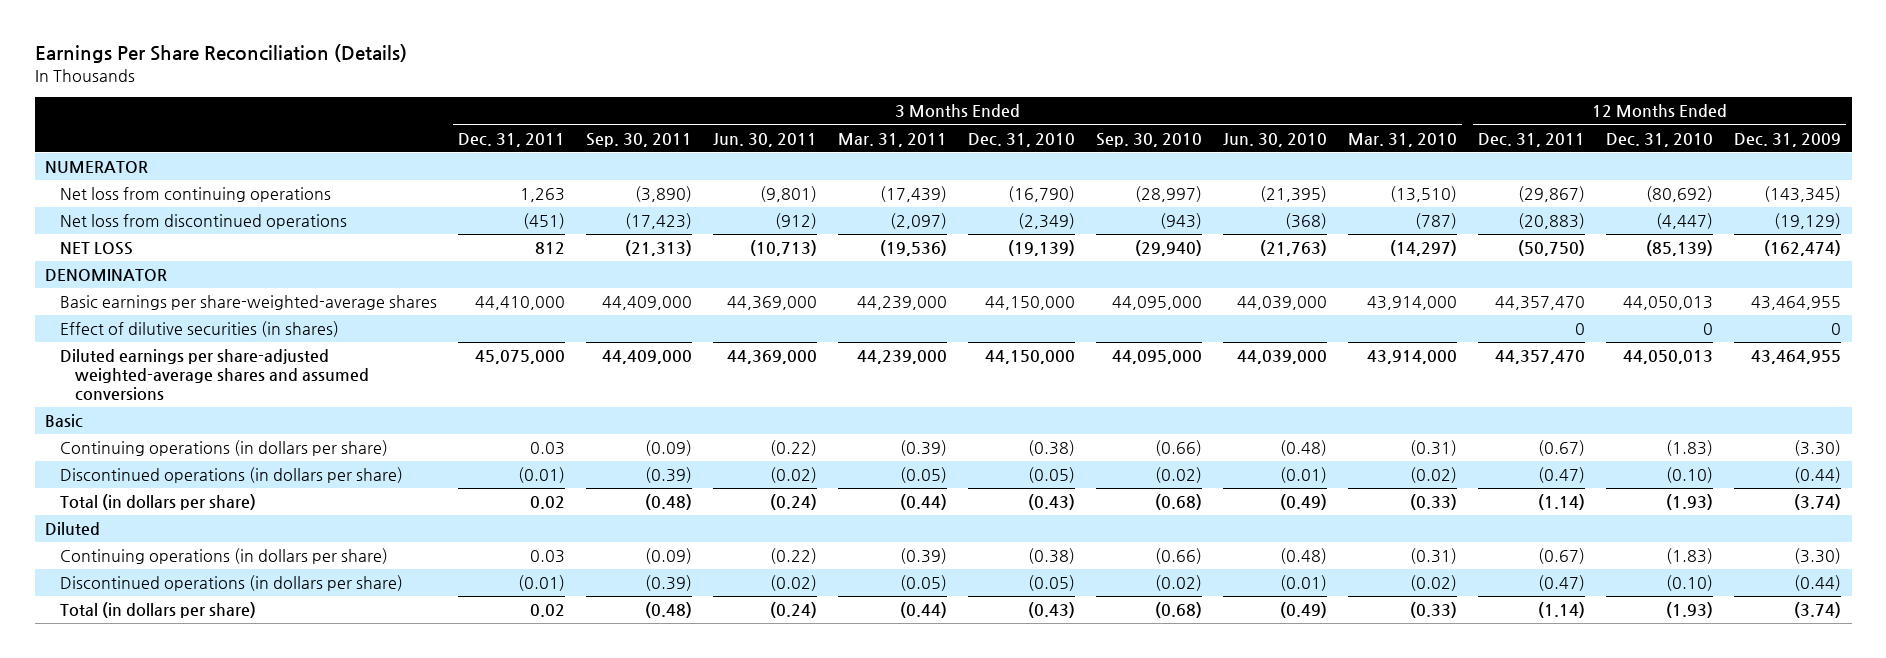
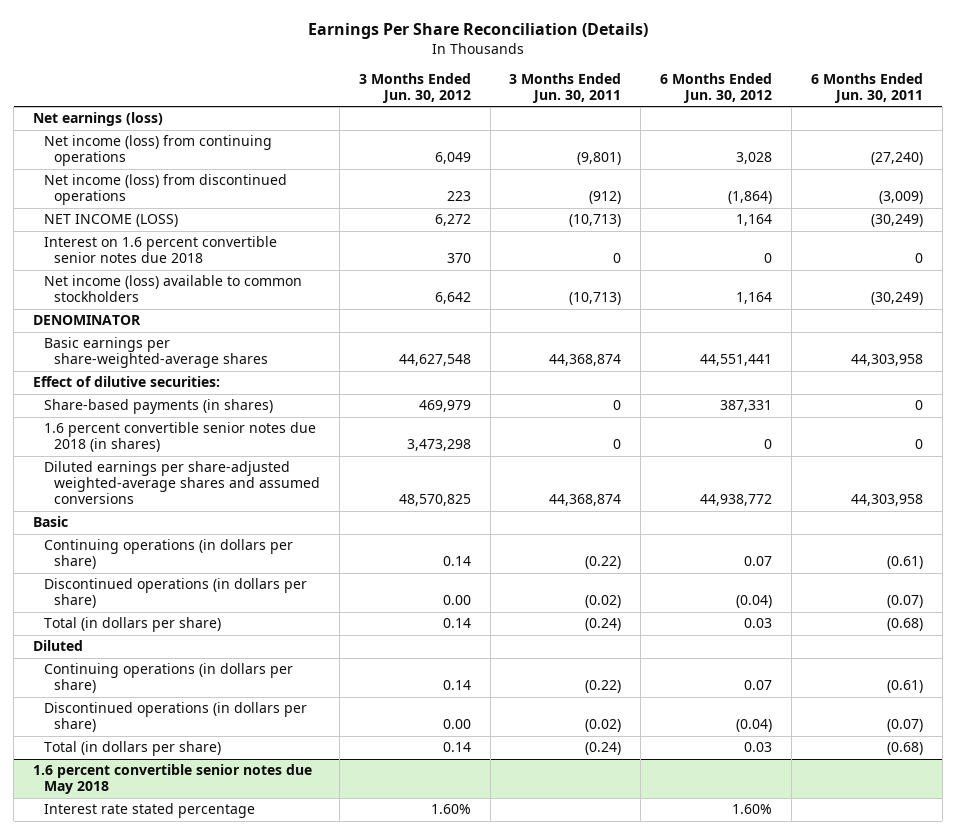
- | 3 Months Ended Dec. 31, 2011 | 3 Months Ended Sep. 30, 2011 | 3 Months Ended Jun. 30, 2011 | 3 Months Ended Mar. 31, 2011 | 3 Months Ended Dec. 31, 2010 | 3 Months Ended Sep. 30, 2010 | 3 Months Ended Jun. 30, 2010 | 3 Months Ended Mar. 31, 2010 | 12 Months Ended Dec. 31, 2011 | 12 Months Ended Dec. 31, 2010 | 12 Months Ended Dec. 31, 2009
+ | 3 Months Ended Jun. 30, 2012 | 3 Months Ended Jun. 30, 2011 | 6 Months Ended Jun. 30, 2012 | 6 Months Ended Jun. 30, 2011
- NUMERATOR
- Net loss from continuing operations | 1,263 | (3,890) | (9,801) | (17,439) | (16,790) | (28,997) | (21,395) | (13,510) | (29,867) | (80,692) | (143,345)
- Net loss from discontinued operations | (451) | (17,423) | (912) | (2,097) | (2,349) | (943) | (368) | (787) | (20,883) | (4,447) | (19,129)
- NET LOSS | 812 | (21,313) | (10,713) | (19,536) | (19,139) | (29,940) | (21,763) | (14,297) | (50,750) | (85,139) | (162,474)
+ Net earnings (loss)
+ Net income (loss) from continuing operations | 6,049 | (9,801) | 3,028 | (27,240)
+ Net income (loss) from discontinued operations | 223 | (912) | (1,864) | (3,009)
+ NET INCOME (LOSS) | 6,272 | (10,713) | 1,164 | (30,249)
+ Interest on 1.6 percent convertible senior notes due 2018 | 370 | 0 | 0 | 0
+ Net income (loss) available to common stockholders | 6,642 | (10,713) | 1,164 | (30,249)
- Basic earnings per share-weighted-average shares | 44,410,000 | 44,409,000 | 44,369,000 | 44,239,000 | 44,150,000 | 44,095,000 | 44,039,000 | 43,914,000 | 44,357,470 | 44,050,013 | 43,464,955
- Effect of dilutive securities (in shares) | | | | | | | | | 0 | 0 | 0
- Diluted earnings per share-adjusted weighted-average shares and assumed conversions | 45,075,000 | 44,409,000 | 44,369,000 | 44,239,000 | 44,150,000 | 44,095,000 | 44,039,000 | 43,914,000 | 44,357,470 | 44,050,013 | 43,464,955
+ Basic earnings per share-weighted-average shares | 44,627,548 | 44,368,874 | 44,551,441 | 44,303,958
+ Effect of dilutive securities:
+ Share-based payments (in shares) | 469,979 | 0 | 387,331 | 0
+ 1.6 percent convertible senior notes due 2018 (in shares) | 3,473,298 | 0 | 0 | 0
+ Diluted earnings per share-adjusted weighted-average shares and assumed conversions | 48,570,825 | 44,368,874 | 44,938,772 | 44,303,958
+ 1.6 percent convertible senior notes due May 2018
+ Interest rate stated percentage | 1.60% | | 1.60% |

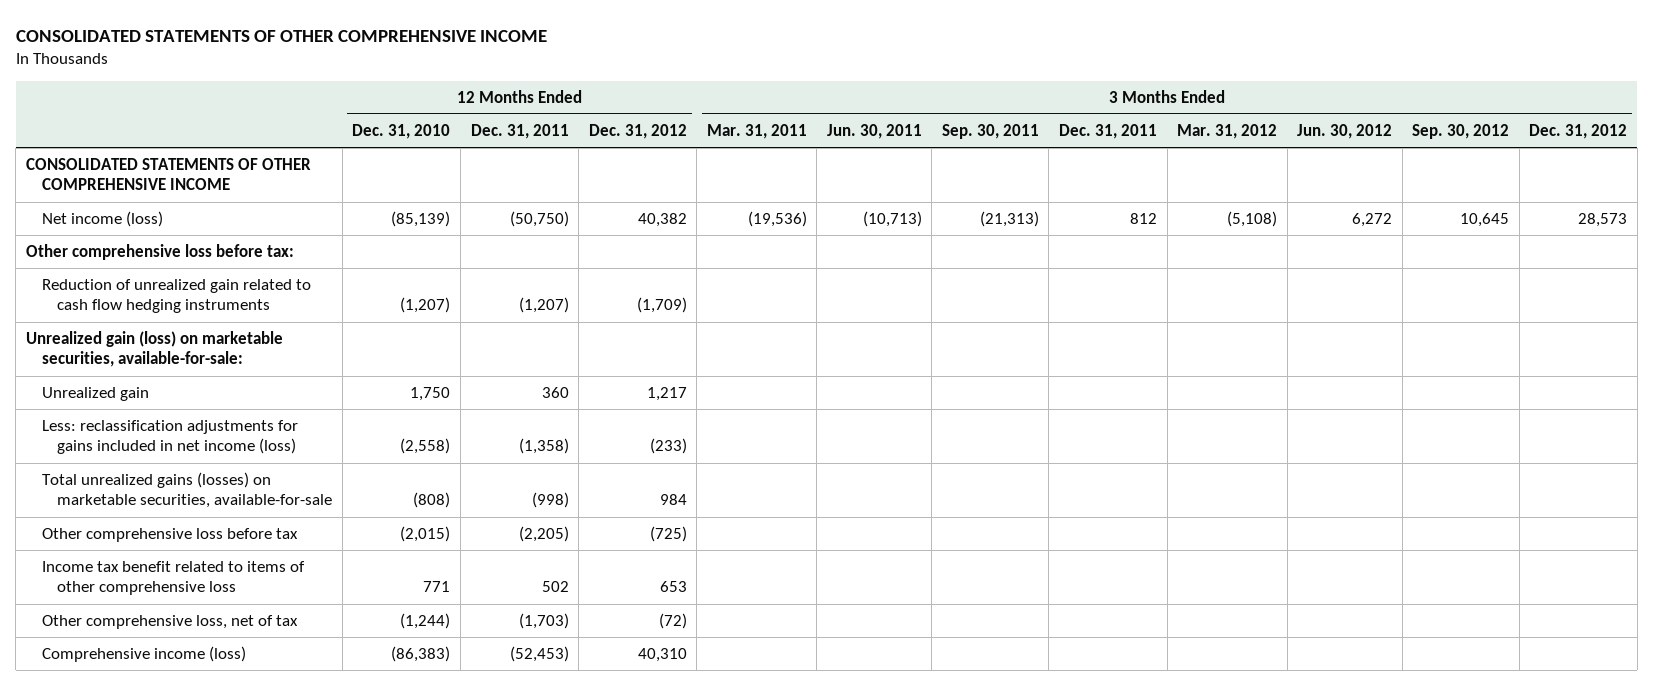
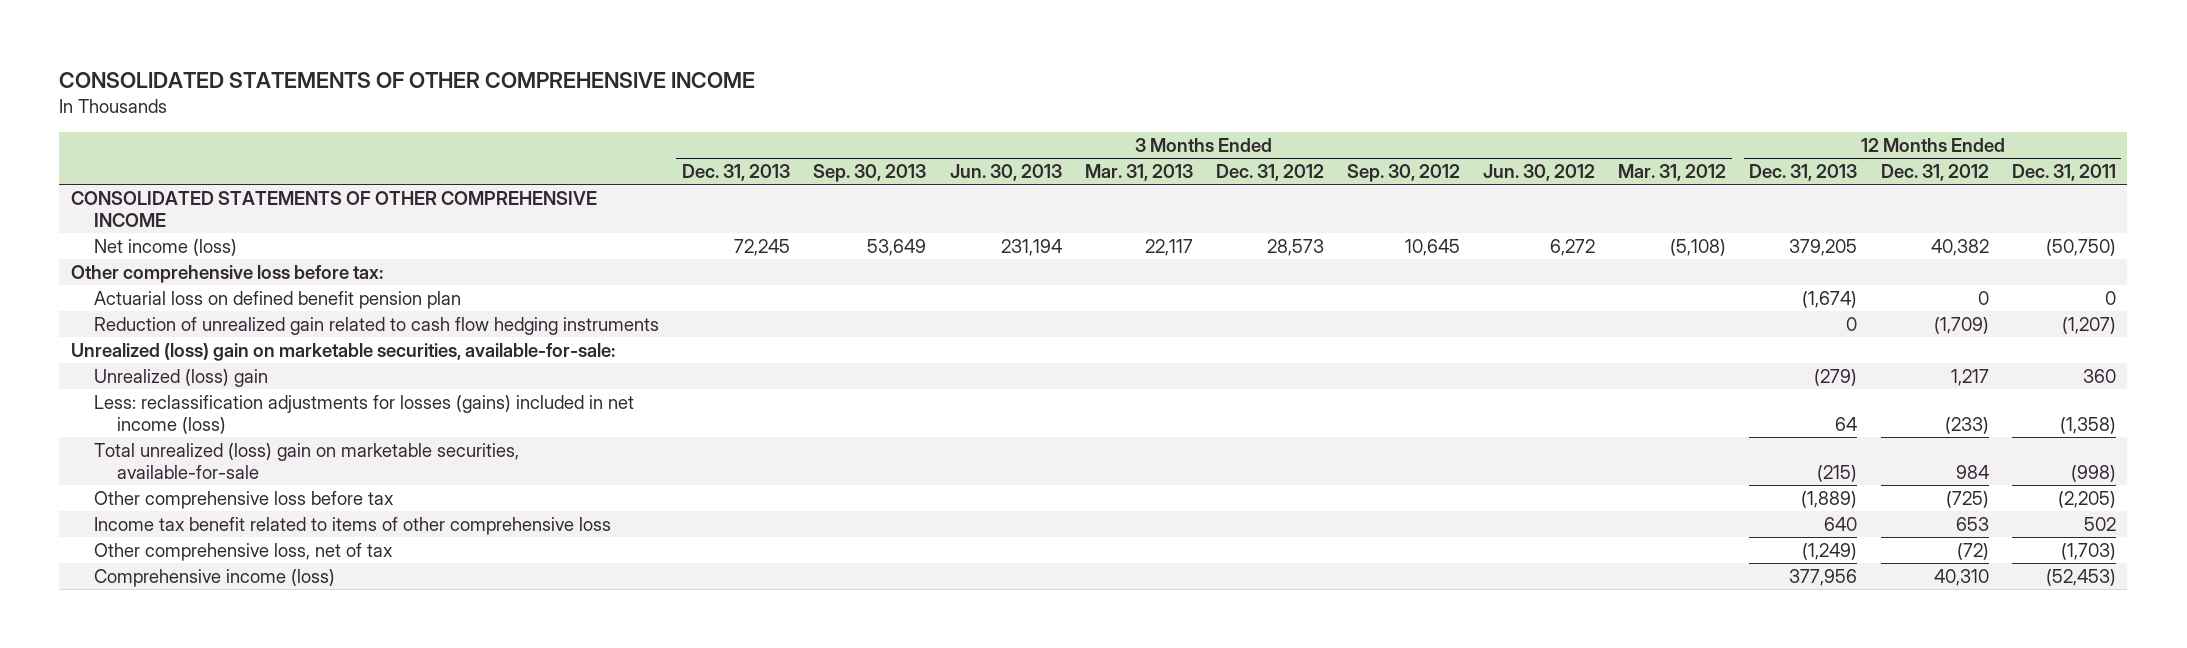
- | 12 Months Ended Dec. 31, 2010 | 12 Months Ended Dec. 31, 2011 | 12 Months Ended Dec. 31, 2012 | 3 Months Ended Mar. 31, 2011 | 3 Months Ended Jun. 30, 2011 | 3 Months Ended Sep. 30, 2011 | 3 Months Ended Dec. 31, 2011 | 3 Months Ended Mar. 31, 2012 | 3 Months Ended Jun. 30, 2012 | 3 Months Ended Sep. 30, 2012 | 3 Months Ended Dec. 31, 2012
+ | 3 Months Ended Dec. 31, 2013 | 3 Months Ended Sep. 30, 2013 | 3 Months Ended Jun. 30, 2013 | 3 Months Ended Mar. 31, 2013 | 3 Months Ended Dec. 31, 2012 | 3 Months Ended Sep. 30, 2012 | 3 Months Ended Jun. 30, 2012 | 3 Months Ended Mar. 31, 2012 | 12 Months Ended Dec. 31, 2013 | 12 Months Ended Dec. 31, 2012 | 12 Months Ended Dec. 31, 2011
+ Actuarial loss on defined benefit pension plan | | | | | | | | | (1,674) | 0 | 0
- Unrealized gain (loss) on marketable securities, available-for-sale:
- Unrealized gain | 1,750 | 360 | 1,217 | | | | | | | |
- Less: reclassification adjustments for gains included in net income (loss) | (2,558) | (1,358) | (233) | | | | | | | |
- Total unrealized gains (losses) on marketable securities, available-for-sale | (808) | (998) | 984 | | | | | | | |
+ Unrealized (loss) gain on marketable securities, available-for-sale:
+ Unrealized (loss) gain | | | | | | | | | (279) | 1,217 | 360
+ Less: reclassification adjustments for losses (gains) included in net income (loss) | | | | | | | | | 64 | (233) | (1,358)
+ Total unrealized (loss) gain on marketable securities, available-for-sale | | | | | | | | | (215) | 984 | (998)

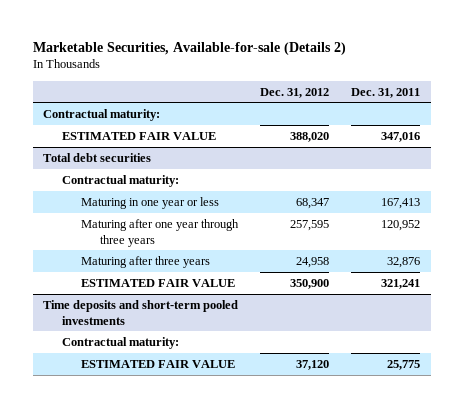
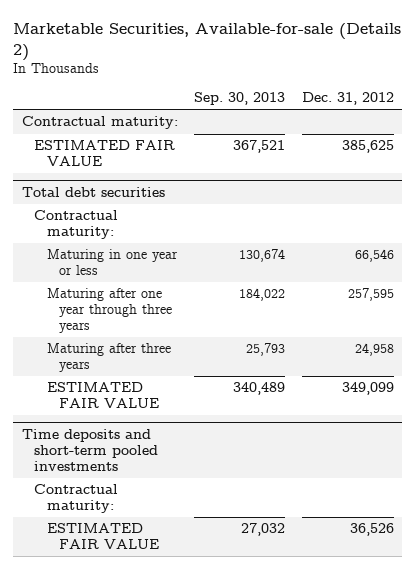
- | Dec. 31, 2012 | Dec. 31, 2011
+ | Sep. 30, 2013 | Dec. 31, 2012
- ESTIMATED FAIR VALUE | 388,020 | 347,016
+ ESTIMATED FAIR VALUE | 367,521 | 385,625
@ Total debt securities
- Maturing in one year or less | 68,347 | 167,413
+ Maturing in one year or less | 130,674 | 66,546
- ESTIMATED FAIR VALUE | 350,900 | 321,241
+ ESTIMATED FAIR VALUE | 340,489 | 349,099
@ Time deposits and short-term pooled investments
- ESTIMATED FAIR VALUE | 37,120 | 25,775
+ ESTIMATED FAIR VALUE | 27,032 | 36,526

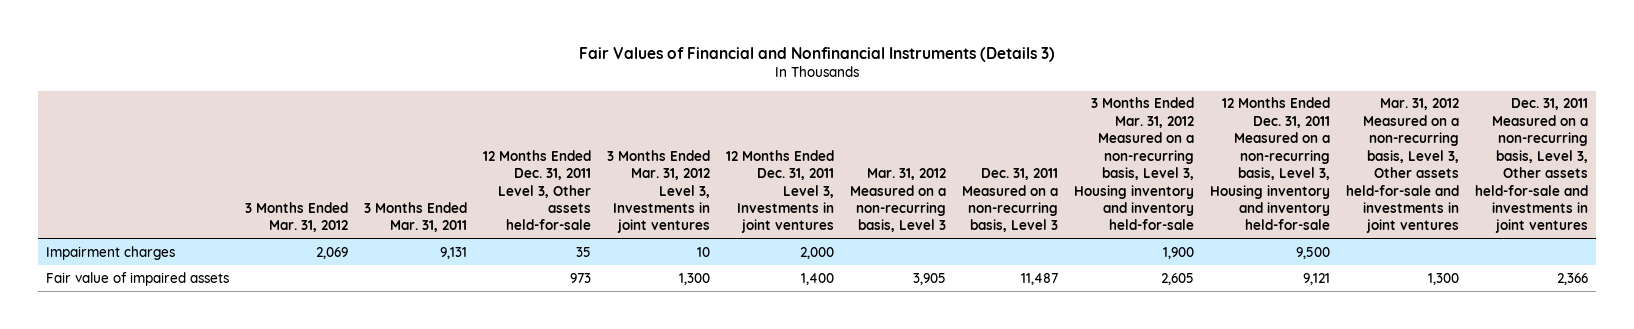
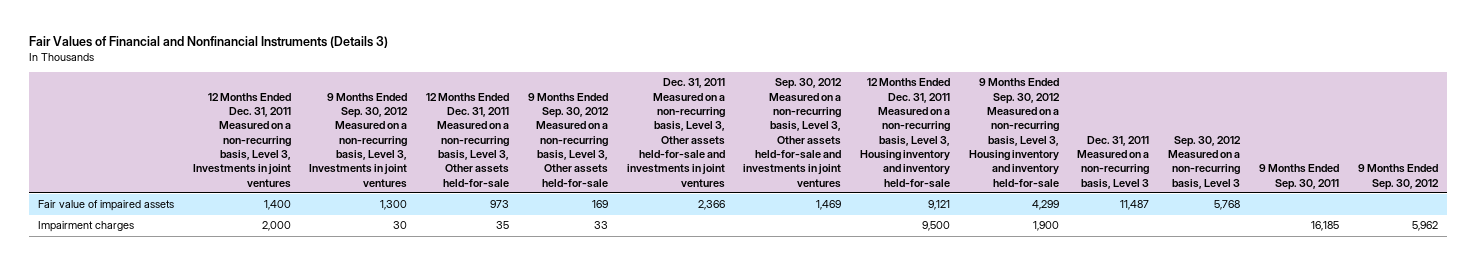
- | 3 Months Ended Mar. 31, 2012 | 3 Months Ended Mar. 31, 2011 | 12 Months Ended Dec. 31, 2011 Level 3, Other assets held-for-sale | 3 Months Ended Mar. 31, 2012 Level 3, Investments in joint ventures | 12 Months Ended Dec. 31, 2011 Level 3, Investments in joint ventures | Mar. 31, 2012 Measured on a non-recurring basis, Level 3 | Dec. 31, 2011 Measured on a non-recurring basis, Level 3 | 3 Months Ended Mar. 31, 2012 Measured on a non-recurring basis, Level 3, Housing inventory and inventory held-for-sale | 12 Months Ended Dec. 31, 2011 Measured on a non-recurring basis, Level 3, Housing inventory and inventory held-for-sale | Mar. 31, 2012 Measured on a non-recurring basis, Level 3, Other assets held-for-sale and investments in joint ventures | Dec. 31, 2011 Measured on a non-recurring basis, Level 3, Other assets held-for-sale and investments in joint ventures
+ | 12 Months Ended Dec. 31, 2011 Measured on a non-recurring basis, Level 3, Investments in joint ventures | 9 Months Ended Sep. 30, 2012 Measured on a non-recurring basis, Level 3, Investments in joint ventures | 12 Months Ended Dec. 31, 2011 Measured on a non-recurring basis, Level 3, Other assets held-for-sale | 9 Months Ended Sep. 30, 2012 Measured on a non-recurring basis, Level 3, Other assets held-for-sale | Dec. 31, 2011 Measured on a non-recurring basis, Level 3, Other assets held-for-sale and investments in joint ventures | Sep. 30, 2012 Measured on a non-recurring basis, Level 3, Other assets held-for-sale and investments in joint ventures | 12 Months Ended Dec. 31, 2011 Measured on a non-recurring basis, Level 3, Housing inventory and inventory held-for-sale | 9 Months Ended Sep. 30, 2012 Measured on a non-recurring basis, Level 3, Housing inventory and inventory held-for-sale | Dec. 31, 2011 Measured on a non-recurring basis, Level 3 | Sep. 30, 2012 Measured on a non-recurring basis, Level 3 | 9 Months Ended Sep. 30, 2011 | 9 Months Ended Sep. 30, 2012
moved down: Impairment charges | 2,000 | 30 | 35 | 33 | | | 9,500 | 1,900 | | | 16,185 | 5,962

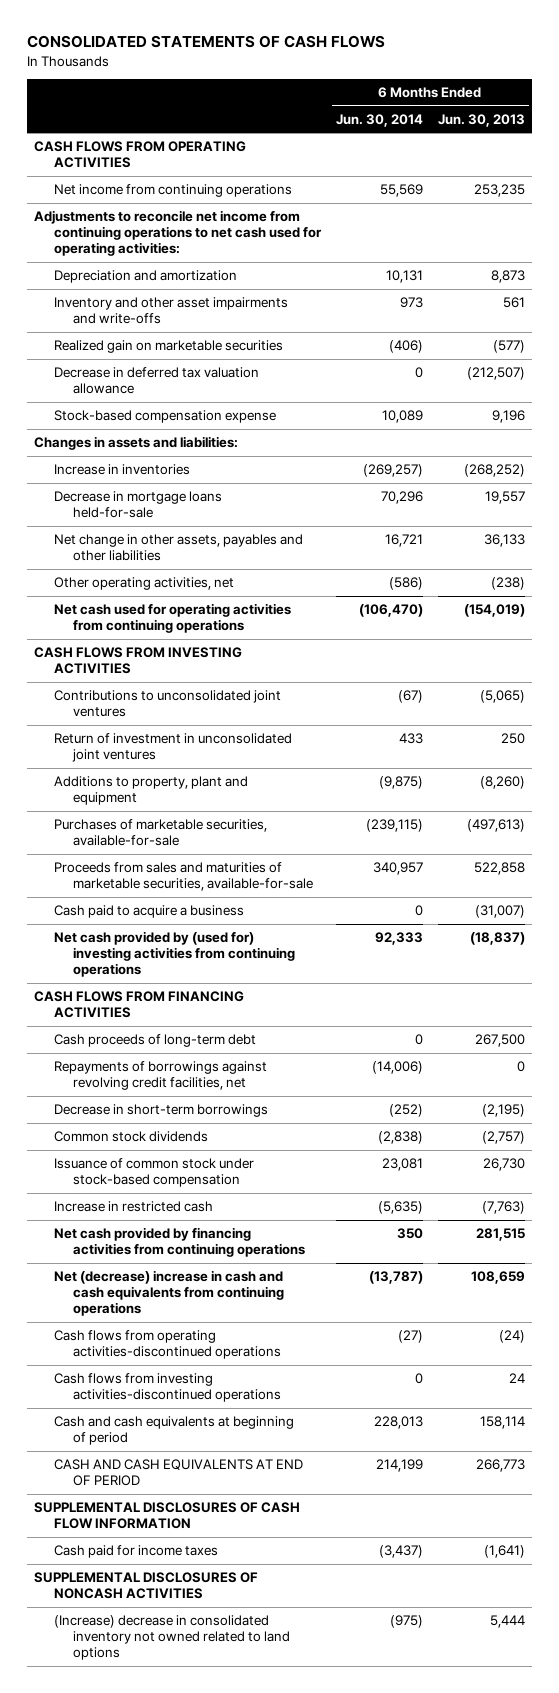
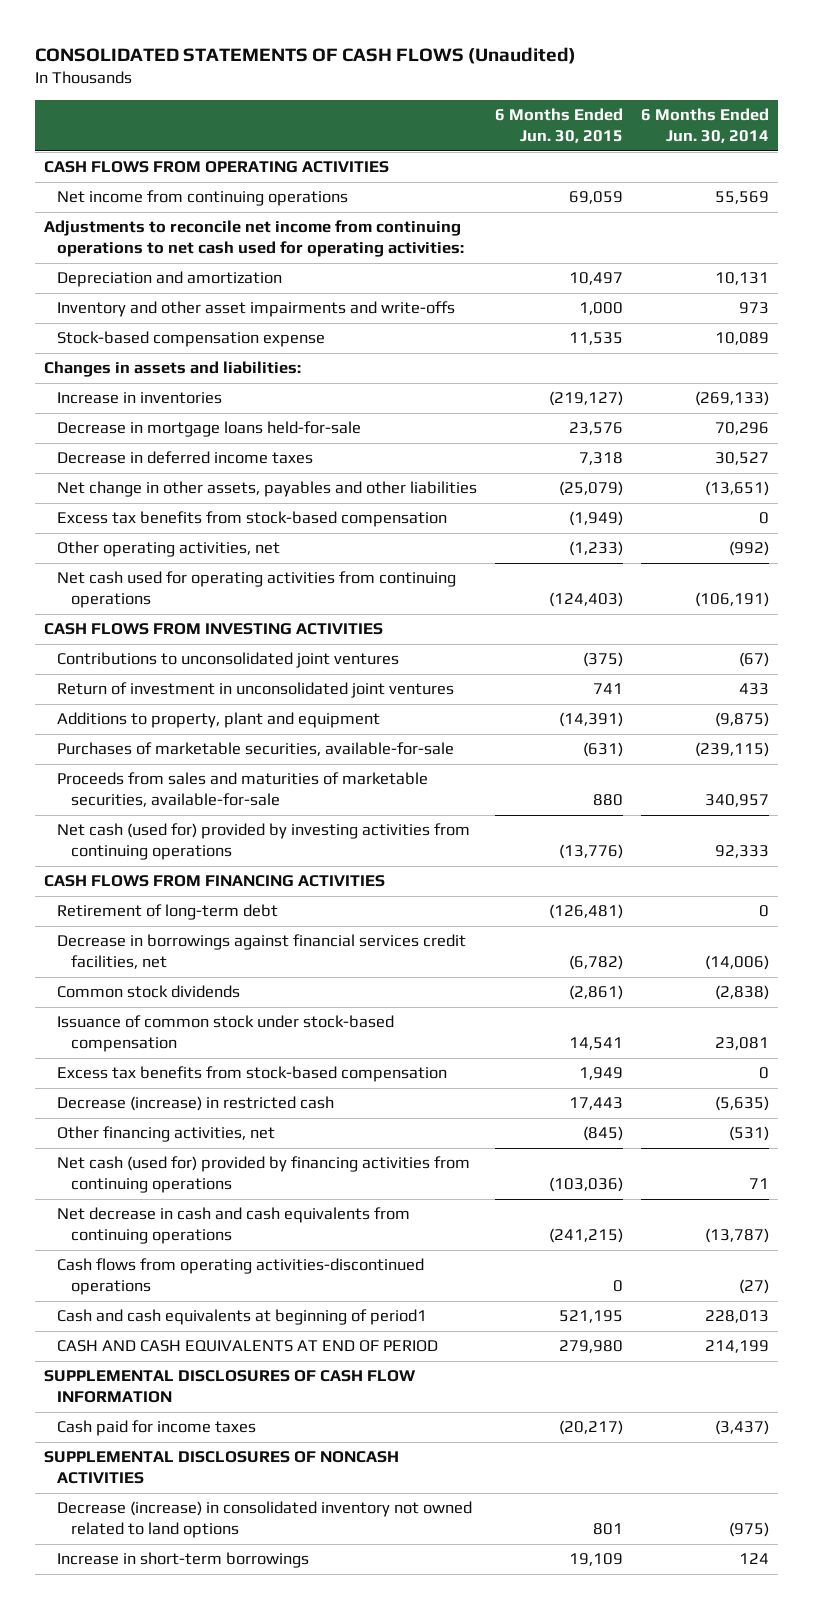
- CONSOLIDATED STATEMENTS OF CASH FLOWS
+ CONSOLIDATED STATEMENTS OF CASH FLOWS (Unaudited)
- | 6 Months Ended Jun. 30, 2014 | 6 Months Ended Jun. 30, 2013
+ | 6 Months Ended Jun. 30, 2015 | 6 Months Ended Jun. 30, 2014
- Realized gain on marketable securities | (406) | (577)
- Decrease in deferred tax valuation allowance | 0 | (212,507)
- Increase in inventories | (269,257) | (268,252)
+ Increase in inventories | (219,127) | (269,133)
- Net change in other assets, payables and other liabilities | 16,721 | 36,133
- Other operating activities, net | (586) | (238)
- Net cash used for operating activities from continuing operations | (106,470) | (154,019)
+ Decrease in deferred income taxes | 7,318 | 30,527
+ Net change in other assets, payables and other liabilities | (25,079) | (13,651)
+ Excess tax benefits from stock-based compensation | (1,949) | 0
+ Other operating activities, net | (1,233) | (992)
+ Net cash used for operating activities from continuing operations | (124,403) | (106,191)
- Cash paid to acquire a business | 0 | (31,007)
- Net cash provided by (used for) investing activities from continuing operations | 92,333 | (18,837)
+ Net cash (used for) provided by investing activities from continuing operations | (13,776) | 92,333
- Cash proceeds of long-term debt | 0 | 267,500
- Repayments of borrowings against revolving credit facilities, net | (14,006) | 0
- Decrease in short-term borrowings | (252) | (2,195)
+ Retirement of long-term debt | (126,481) | 0
+ Decrease in borrowings against financial services credit facilities, net | (6,782) | (14,006)
- Increase in restricted cash | (5,635) | (7,763)
- Net cash provided by financing activities from continuing operations | 350 | 281,515
- Net (decrease) increase in cash and cash equivalents from continuing operations | (13,787) | 108,659
+ Excess tax benefits from stock-based compensation | 1,949 | 0
+ Decrease (increase) in restricted cash | 17,443 | (5,635)
+ Other financing activities, net | (845) | (531)
+ Net cash (used for) provided by financing activities from continuing operations | (103,036) | 71
+ Net decrease in cash and cash equivalents from continuing operations | (241,215) | (13,787)
- Cash flows from investing activities-discontinued operations | 0 | 24
- Cash and cash equivalents at beginning of period | 228,013 | 158,114
+ Cash and cash equivalents at beginning of period1 | 521,195 | 228,013
- (Increase) decrease in consolidated inventory not owned related to land options | (975) | 5,444
+ Decrease (increase) in consolidated inventory not owned related to land options | 801 | (975)
+ Increase in short-term borrowings | 19,109 | 124

